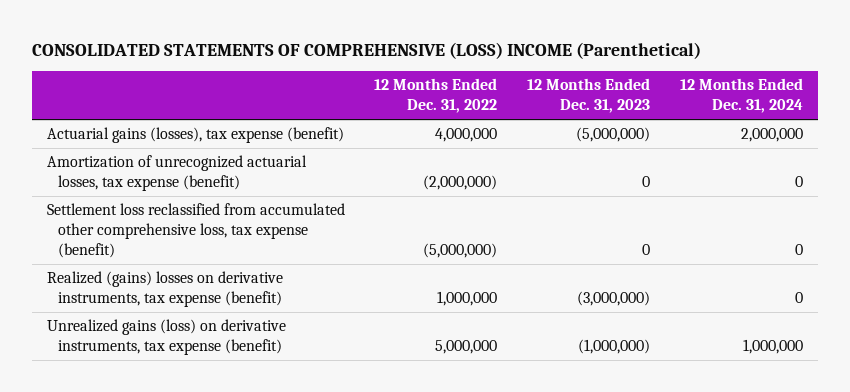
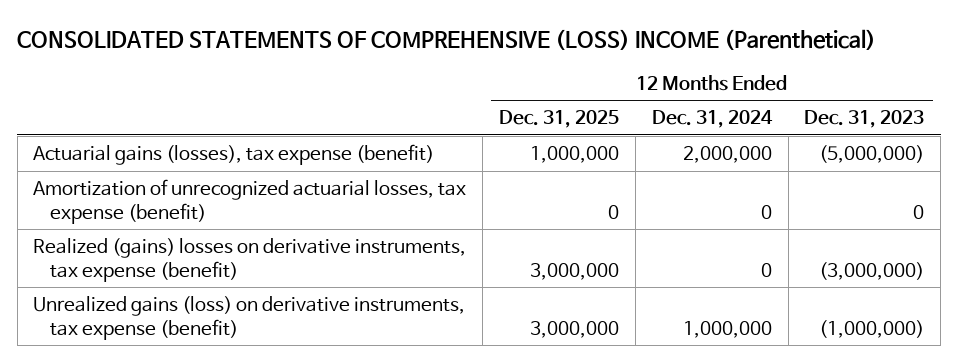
- | 12 Months Ended Dec. 31, 2022 | 12 Months Ended Dec. 31, 2023 | 12 Months Ended Dec. 31, 2024
+ | 12 Months Ended Dec. 31, 2025 | 12 Months Ended Dec. 31, 2024 | 12 Months Ended Dec. 31, 2023
- Settlement loss reclassified from accumulated other comprehensive loss, tax expense (benefit) | (5,000,000) | 0 | 0

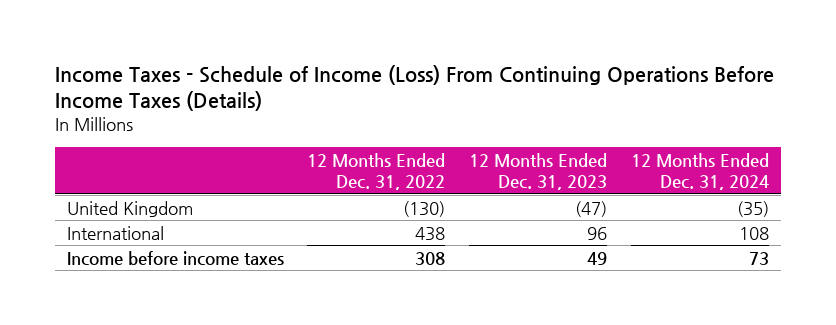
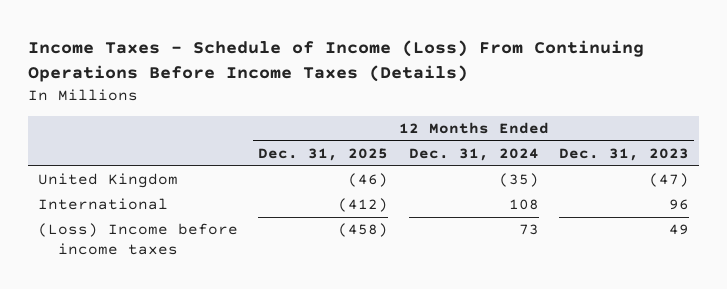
- | 12 Months Ended Dec. 31, 2022 | 12 Months Ended Dec. 31, 2023 | 12 Months Ended Dec. 31, 2024
+ | 12 Months Ended Dec. 31, 2025 | 12 Months Ended Dec. 31, 2024 | 12 Months Ended Dec. 31, 2023
- Income before income taxes | 308 | 49 | 73
+ (Loss) Income before income taxes | (458) | 73 | 49

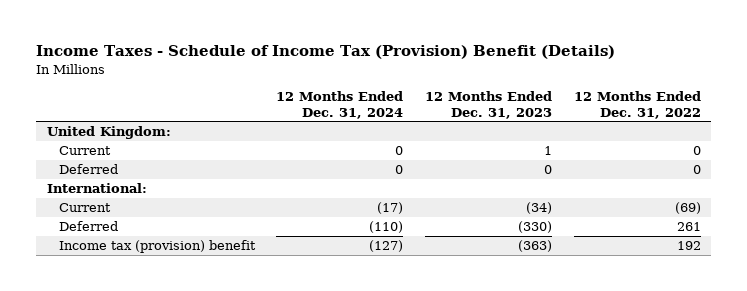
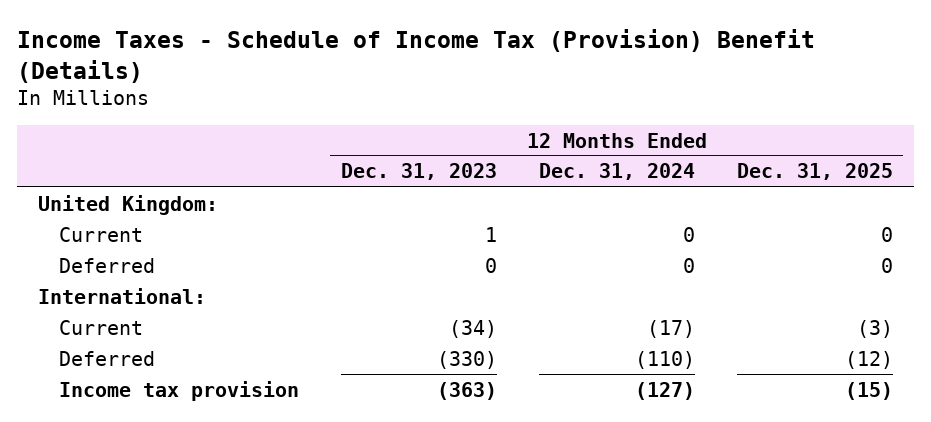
- | 12 Months Ended Dec. 31, 2024 | 12 Months Ended Dec. 31, 2023 | 12 Months Ended Dec. 31, 2022
+ | 12 Months Ended Dec. 31, 2023 | 12 Months Ended Dec. 31, 2024 | 12 Months Ended Dec. 31, 2025
- Income tax (provision) benefit | (127) | (363) | 192
+ Income tax provision | (363) | (127) | (15)

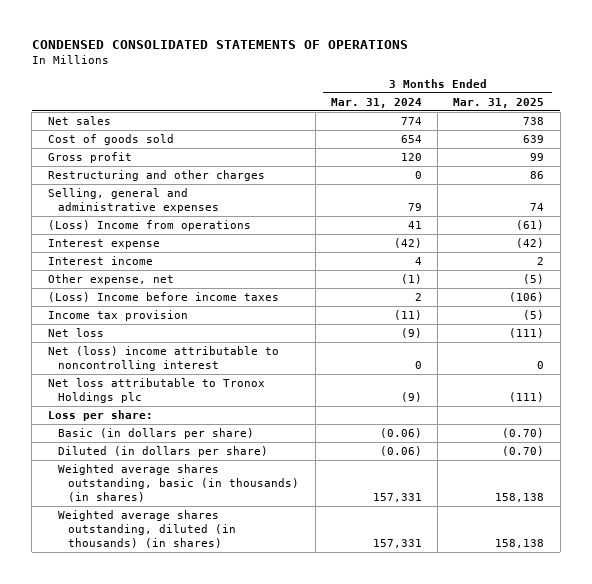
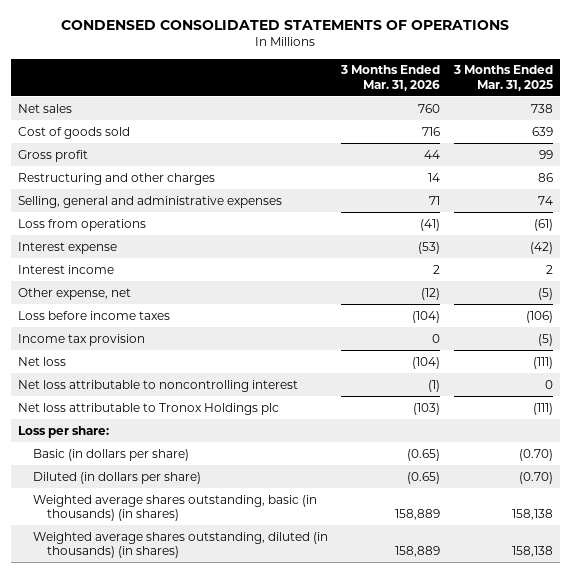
- | 3 Months Ended Mar. 31, 2024 | 3 Months Ended Mar. 31, 2025
+ | 3 Months Ended Mar. 31, 2026 | 3 Months Ended Mar. 31, 2025
- (Loss) Income from operations | 41 | (61)
+ Loss from operations | (41) | (61)
- (Loss) Income before income taxes | 2 | (106)
+ Loss before income taxes | (104) | (106)
- Net (loss) income attributable to noncontrolling interest | 0 | 0
+ Net loss attributable to noncontrolling interest | (1) | 0

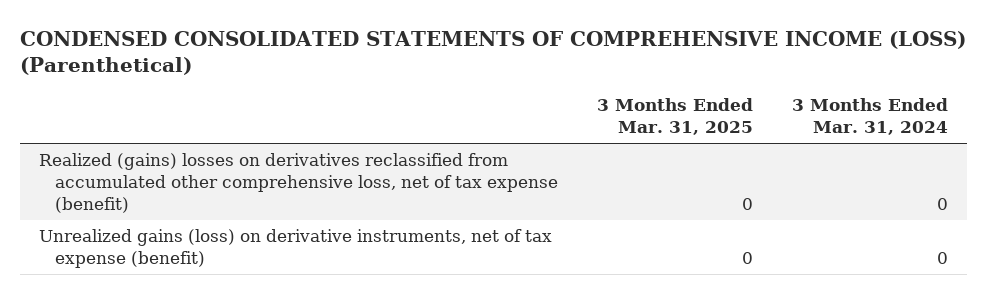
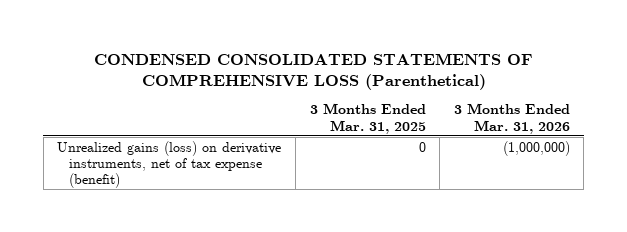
- CONDENSED CONSOLIDATED STATEMENTS OF COMPREHENSIVE INCOME (LOSS) (Parenthetical)
+ CONDENSED CONSOLIDATED STATEMENTS OF COMPREHENSIVE LOSS (Parenthetical)
- | 3 Months Ended Mar. 31, 2025 | 3 Months Ended Mar. 31, 2024
+ | 3 Months Ended Mar. 31, 2025 | 3 Months Ended Mar. 31, 2026
- Realized (gains) losses on derivatives reclassified from accumulated other comprehensive loss, net of tax expense (benefit) | 0 | 0

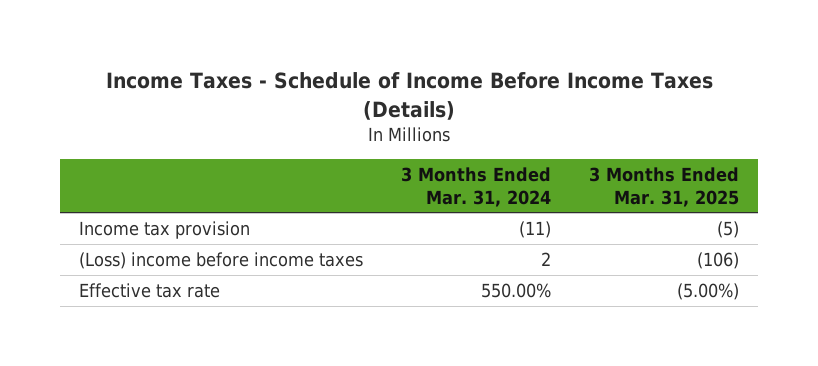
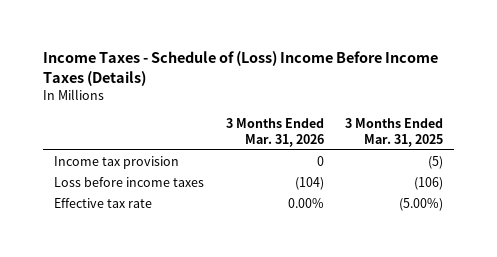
- Income Taxes - Schedule of Income Before Income Taxes (Details)
+ Income Taxes - Schedule of (Loss) Income Before Income Taxes (Details)
- | 3 Months Ended Mar. 31, 2024 | 3 Months Ended Mar. 31, 2025
+ | 3 Months Ended Mar. 31, 2026 | 3 Months Ended Mar. 31, 2025
- (Loss) income before income taxes | 2 | (106)
+ Loss before income taxes | (104) | (106)

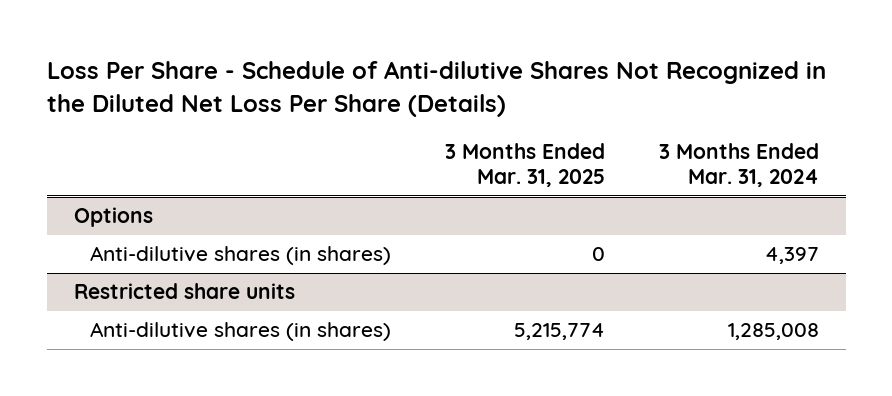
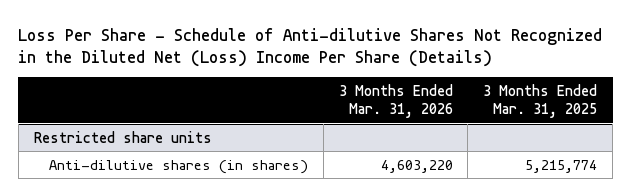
- Loss Per Share - Schedule of Anti-dilutive Shares Not Recognized in the Diluted Net Loss Per Share (Details)
+ Loss Per Share - Schedule of Anti-dilutive Shares Not Recognized in the Diluted Net (Loss) Income Per Share (Details)
- | 3 Months Ended Mar. 31, 2025 | 3 Months Ended Mar. 31, 2024
+ | 3 Months Ended Mar. 31, 2026 | 3 Months Ended Mar. 31, 2025
- Options
- Anti-dilutive shares (in shares) | 0 | 4,397

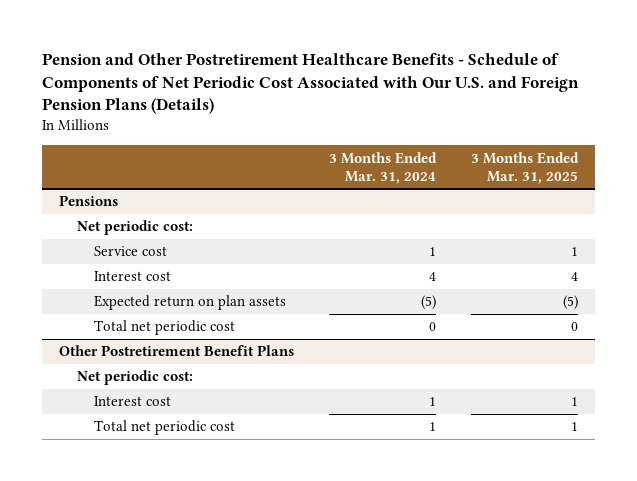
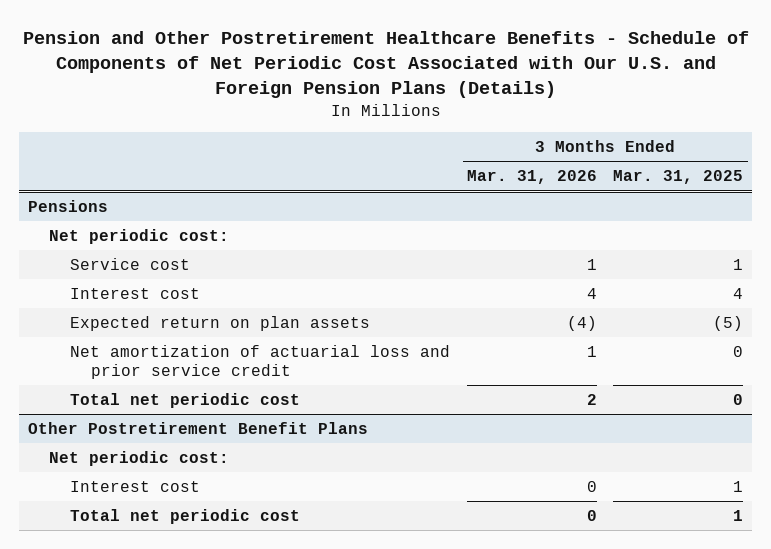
- | 3 Months Ended Mar. 31, 2024 | 3 Months Ended Mar. 31, 2025
+ | 3 Months Ended Mar. 31, 2026 | 3 Months Ended Mar. 31, 2025
@ Pensions
+ Net amortization of actuarial loss and prior service credit | 1 | 0

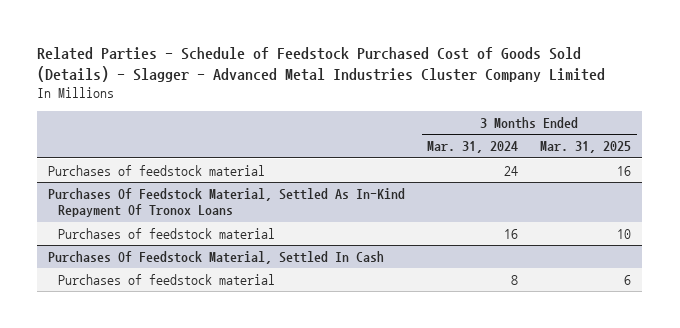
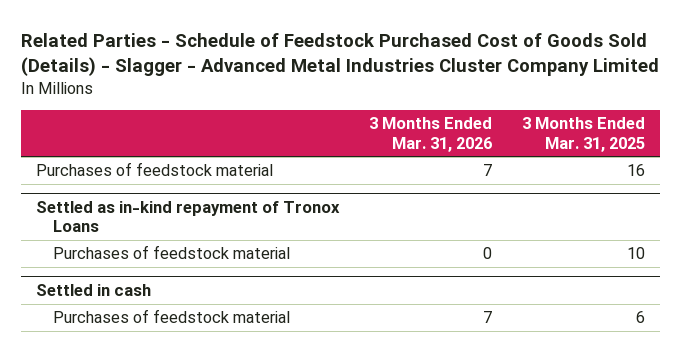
- | 3 Months Ended Mar. 31, 2024 | 3 Months Ended Mar. 31, 2025
+ | 3 Months Ended Mar. 31, 2026 | 3 Months Ended Mar. 31, 2025
- Purchases Of Feedstock Material, Settled As In-Kind Repayment Of Tronox Loans
+ Settled as in-kind repayment of Tronox Loans
- Purchases Of Feedstock Material, Settled In Cash
+ Settled in cash

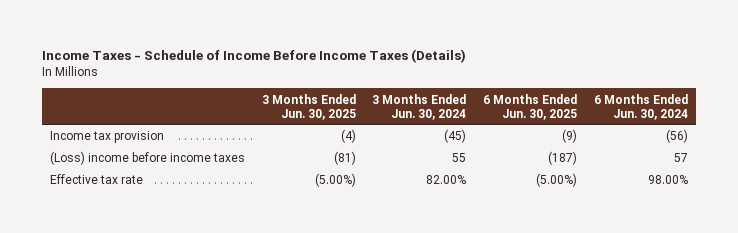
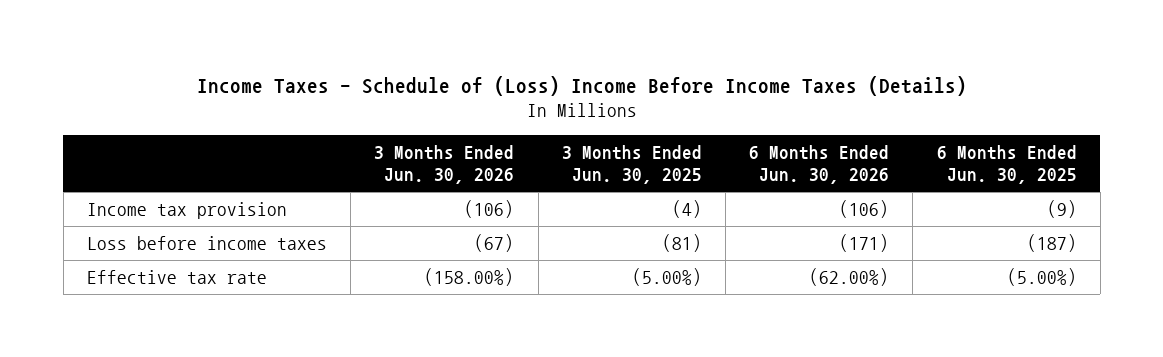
- Income Taxes - Schedule of Income Before Income Taxes (Details)
+ Income Taxes - Schedule of (Loss) Income Before Income Taxes (Details)
- | 3 Months Ended Jun. 30, 2025 | 3 Months Ended Jun. 30, 2024 | 6 Months Ended Jun. 30, 2025 | 6 Months Ended Jun. 30, 2024
+ | 3 Months Ended Jun. 30, 2026 | 3 Months Ended Jun. 30, 2025 | 6 Months Ended Jun. 30, 2026 | 6 Months Ended Jun. 30, 2025
- (Loss) income before income taxes | (81) | 55 | (187) | 57
+ Loss before income taxes | (67) | (81) | (171) | (187)

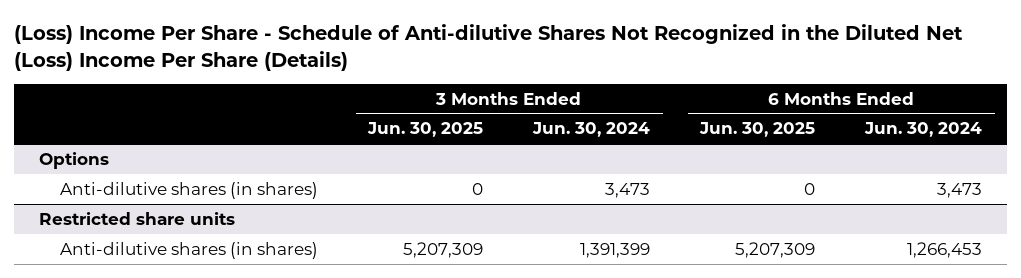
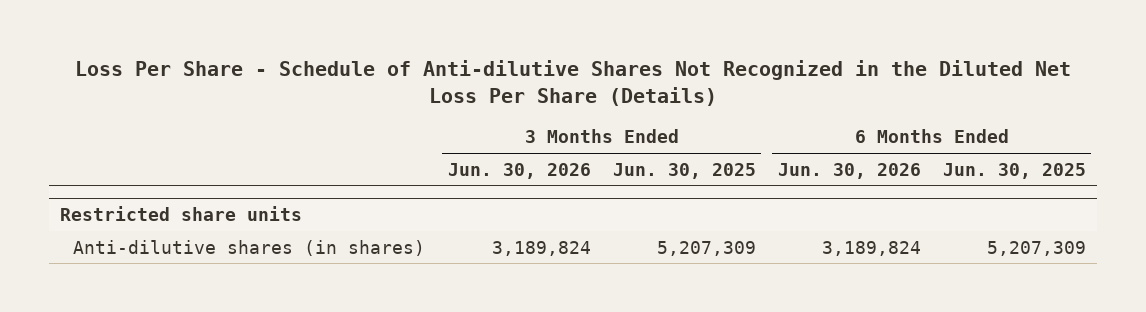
- (Loss) Income Per Share - Schedule of Anti-dilutive Shares Not Recognized in the Diluted Net (Loss) Income Per Share (Details)
+ Loss Per Share - Schedule of Anti-dilutive Shares Not Recognized in the Diluted Net Loss Per Share (Details)
- | 3 Months Ended Jun. 30, 2025 | 3 Months Ended Jun. 30, 2024 | 6 Months Ended Jun. 30, 2025 | 6 Months Ended Jun. 30, 2024
+ | 3 Months Ended Jun. 30, 2026 | 3 Months Ended Jun. 30, 2025 | 6 Months Ended Jun. 30, 2026 | 6 Months Ended Jun. 30, 2025
- Options
- Anti-dilutive shares (in shares) | 0 | 3,473 | 0 | 3,473

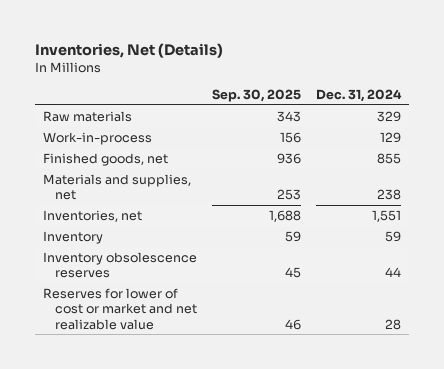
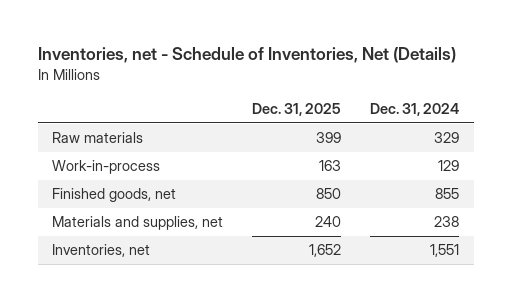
- Inventories, Net (Details)
+ Inventories, net - Schedule of Inventories, Net (Details)
- | Sep. 30, 2025 | Dec. 31, 2024
+ | Dec. 31, 2025 | Dec. 31, 2024
- Inventory | 59 | 59
- Inventory obsolescence reserves | 45 | 44
- Reserves for lower of cost or market and net realizable value | 46 | 28

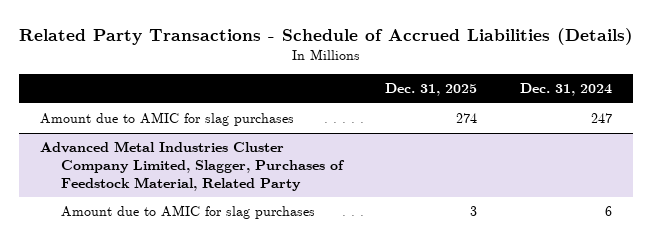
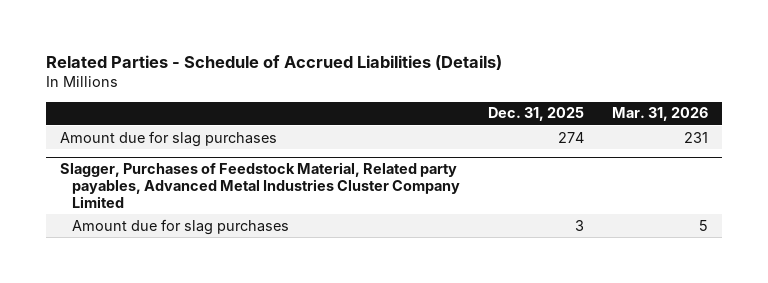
- Related Party Transactions - Schedule of Accrued Liabilities (Details)
+ Related Parties - Schedule of Accrued Liabilities (Details)
- | Dec. 31, 2025 | Dec. 31, 2024
+ | Dec. 31, 2025 | Mar. 31, 2026
- Amount due to AMIC for slag purchases | 274 | 247
- Advanced Metal Industries Cluster Company Limited, Slagger, Purchases of Feedstock Material, Related Party
- Amount due to AMIC for slag purchases | 3 | 6
+ Amount due for slag purchases | 274 | 231
+ Slagger, Purchases of Feedstock Material, Related party payables, Advanced Metal Industries Cluster Company Limited
+ Amount due for slag purchases | 3 | 5

